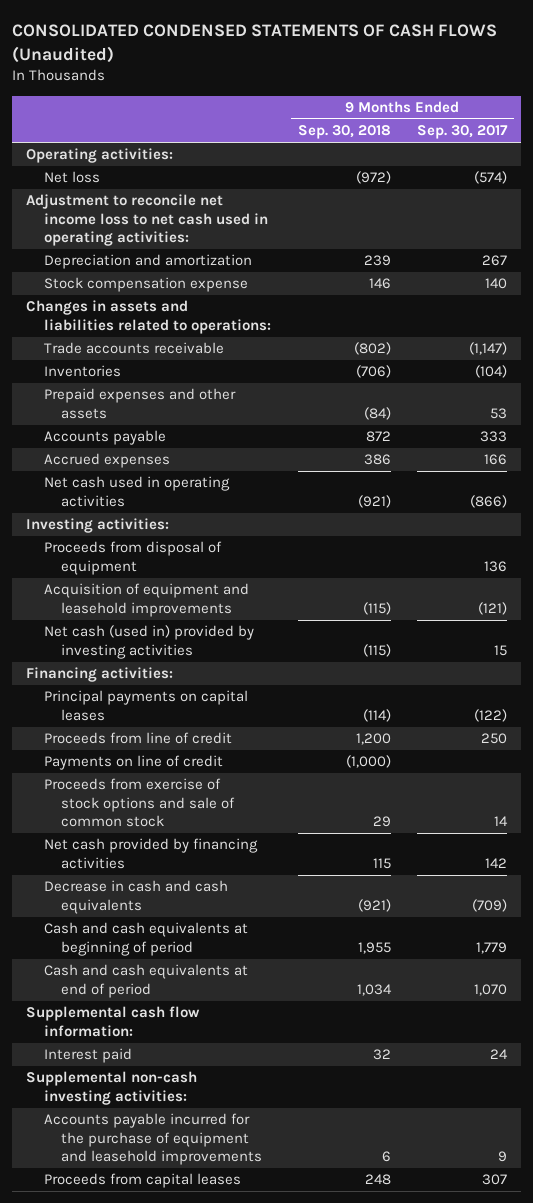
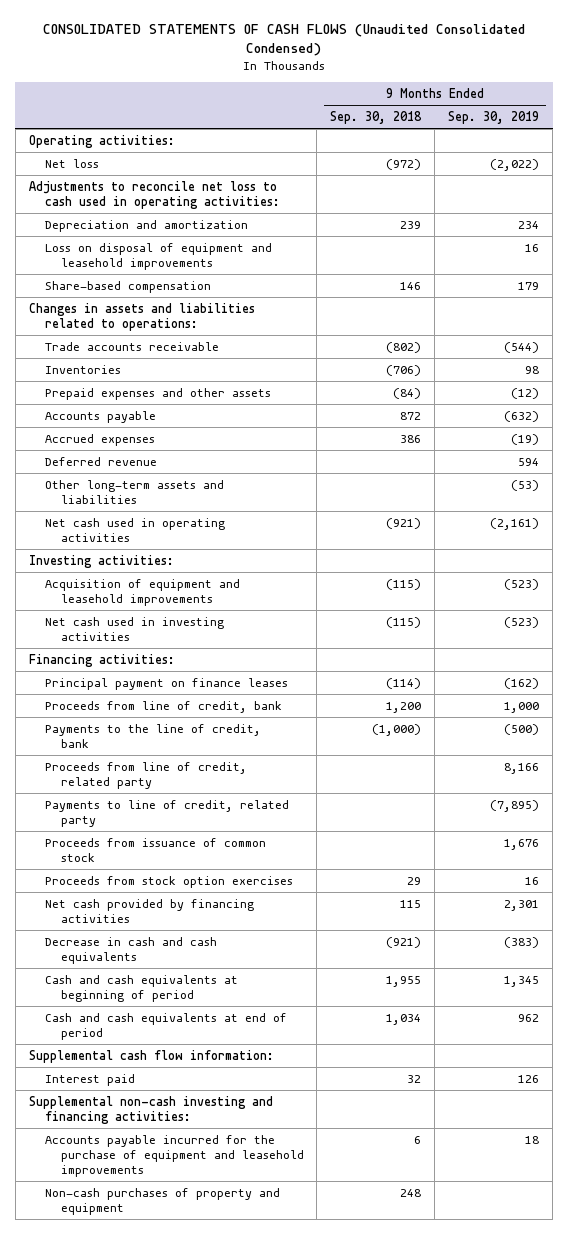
- CONSOLIDATED CONDENSED STATEMENTS OF CASH FLOWS (Unaudited)
+ CONSOLIDATED STATEMENTS OF CASH FLOWS (Unaudited Consolidated Condensed)
- | 9 Months Ended Sep. 30, 2018 | 9 Months Ended Sep. 30, 2017
+ | 9 Months Ended Sep. 30, 2018 | 9 Months Ended Sep. 30, 2019
- Adjustment to reconcile net income loss to net cash used in operating activities:
+ Adjustments to reconcile net loss to cash used in operating activities:
- Stock compensation expense | 146 | 140
+ Loss on disposal of equipment and leasehold improvements | | 16
+ Share-based compensation | 146 | 179
+ Deferred revenue | | 594
+ Other long-term assets and liabilities | | (53)
- Proceeds from disposal of equipment | | 136
- Net cash (used in) provided by investing activities | (115) | 15
+ Net cash used in investing activities | (115) | (523)
- Principal payments on capital leases | (114) | (122)
- Proceeds from line of credit | 1,200 | 250
- Payments on line of credit | (1,000) |
- Proceeds from exercise of stock options and sale of common stock | 29 | 14
+ Principal payment on finance leases | (114) | (162)
+ Proceeds from line of credit, bank | 1,200 | 1,000
+ Payments to the line of credit, bank | (1,000) | (500)
+ Proceeds from line of credit, related party | | 8,166
+ Payments to line of credit, related party | | (7,895)
+ Proceeds from issuance of common stock | | 1,676
+ Proceeds from stock option exercises | 29 | 16
- Supplemental non-cash investing activities:
+ Supplemental non-cash investing and financing activities:
- Proceeds from capital leases | 248 | 307
+ Non-cash purchases of property and equipment | 248 |

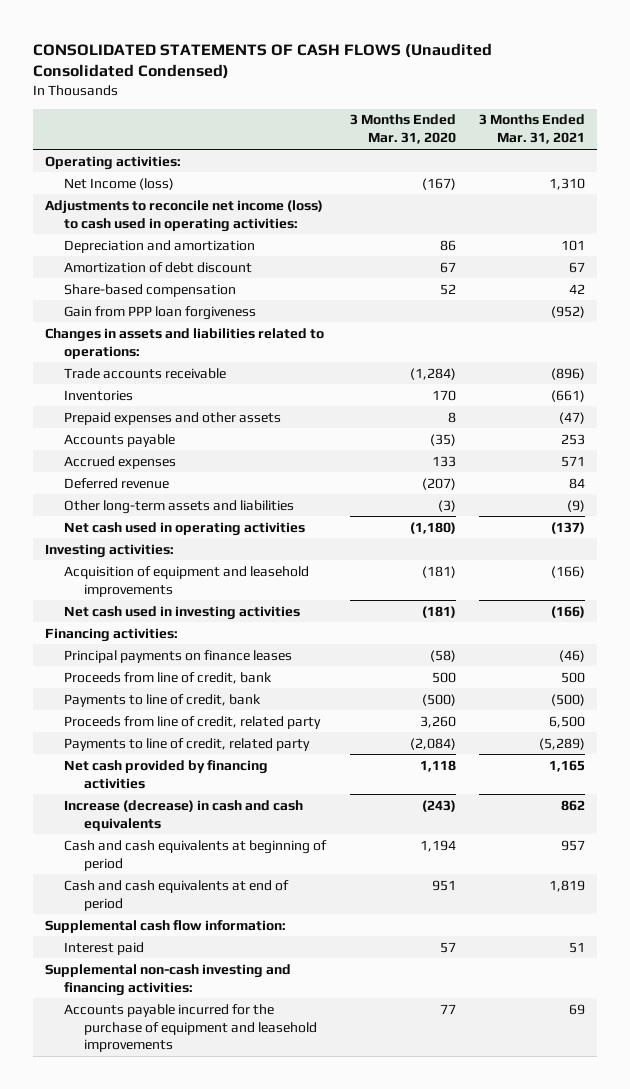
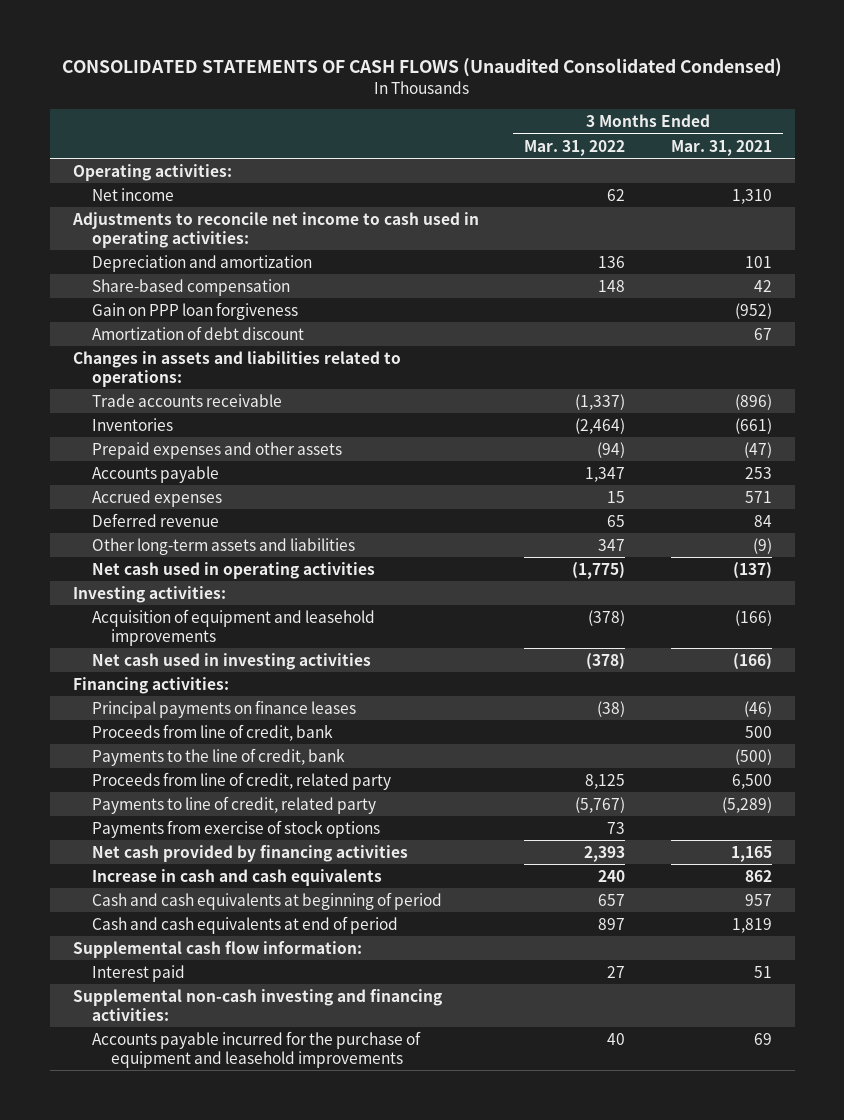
- | 3 Months Ended Mar. 31, 2020 | 3 Months Ended Mar. 31, 2021
+ | 3 Months Ended Mar. 31, 2022 | 3 Months Ended Mar. 31, 2021
- Net Income (loss) | (167) | 1,310
- Adjustments to reconcile net income (loss) to cash used in operating activities:
+ Net income | 62 | 1,310
+ Adjustments to reconcile net income to cash used in operating activities:
- Gain from PPP loan forgiveness | | (952)
+ Gain on PPP loan forgiveness | | (952)
moved down: Amortization of debt discount | | 67
- Payments to line of credit, bank | (500) | (500)
+ Payments to the line of credit, bank | | (500)
+ Payments from exercise of stock options | 73 |
- Increase (decrease) in cash and cash equivalents | (243) | 862
+ Increase in cash and cash equivalents | 240 | 862

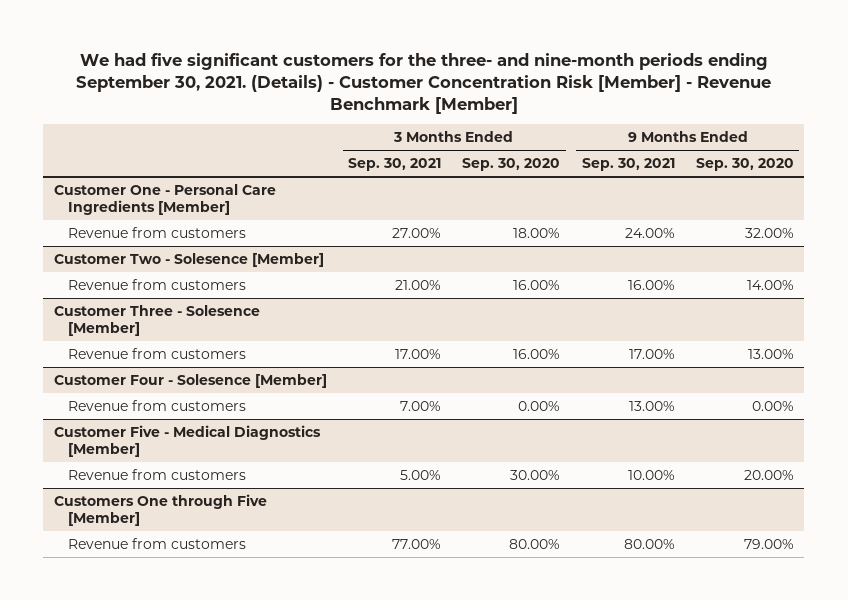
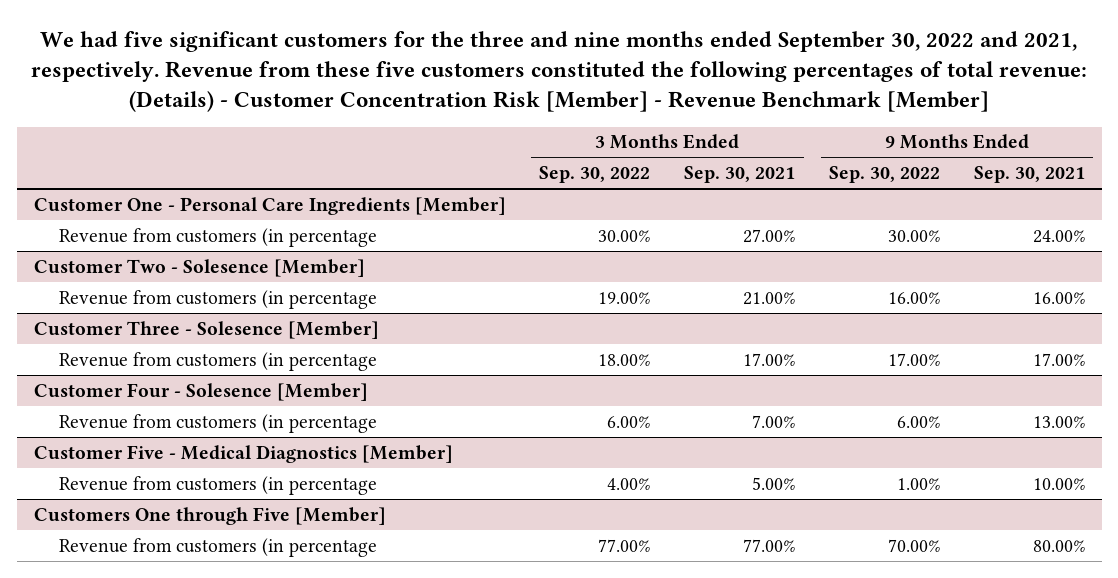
- We had five significant customers for the three- and nine-month periods ending September 30, 2021. (Details) - Customer Concentration Risk [Member] - Revenue Benchmark [Member]
+ We had five significant customers for the three and nine months ended September 30, 2022 and 2021, respectively. Revenue from these five customers constituted the following percentages of total revenue: (Details) - Customer Concentration Risk [Member] - Revenue Benchmark [Member]
- | 3 Months Ended Sep. 30, 2021 | 3 Months Ended Sep. 30, 2020 | 9 Months Ended Sep. 30, 2021 | 9 Months Ended Sep. 30, 2020
+ | 3 Months Ended Sep. 30, 2022 | 3 Months Ended Sep. 30, 2021 | 9 Months Ended Sep. 30, 2022 | 9 Months Ended Sep. 30, 2021
@ Customer One - Personal Care Ingredients [Member]
- Revenue from customers | 27.00% | 18.00% | 24.00% | 32.00%
+ Revenue from customers (in percentage | 30.00% | 27.00% | 30.00% | 24.00%
@ Customer Two - Solesence [Member]
- Revenue from customers | 21.00% | 16.00% | 16.00% | 14.00%
+ Revenue from customers (in percentage | 19.00% | 21.00% | 16.00% | 16.00%
@ Customer Three - Solesence [Member]
- Revenue from customers | 17.00% | 16.00% | 17.00% | 13.00%
+ Revenue from customers (in percentage | 18.00% | 17.00% | 17.00% | 17.00%
@ Customer Four - Solesence [Member]
- Revenue from customers | 7.00% | 0.00% | 13.00% | 0.00%
+ Revenue from customers (in percentage | 6.00% | 7.00% | 6.00% | 13.00%
@ Customer Five - Medical Diagnostics [Member]
- Revenue from customers | 5.00% | 30.00% | 10.00% | 20.00%
+ Revenue from customers (in percentage | 4.00% | 5.00% | 1.00% | 10.00%
@ Customers One through Five [Member]
- Revenue from customers | 77.00% | 80.00% | 80.00% | 79.00%
+ Revenue from customers (in percentage | 77.00% | 77.00% | 70.00% | 80.00%

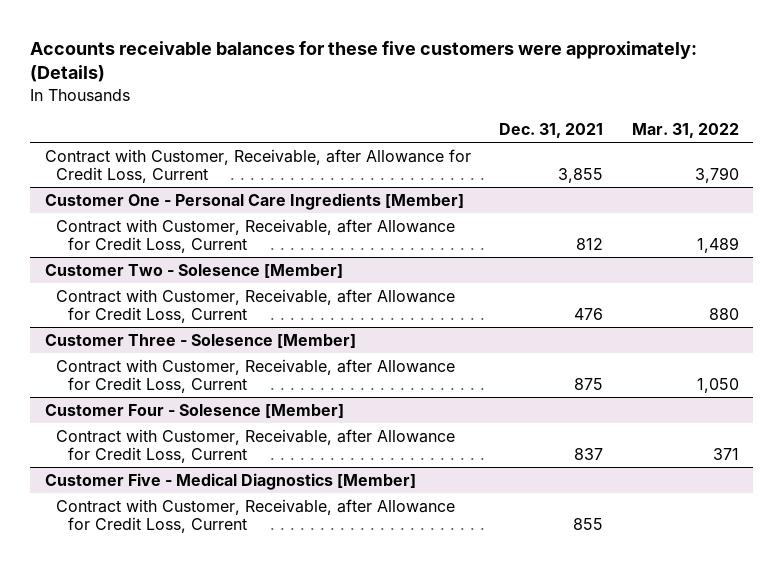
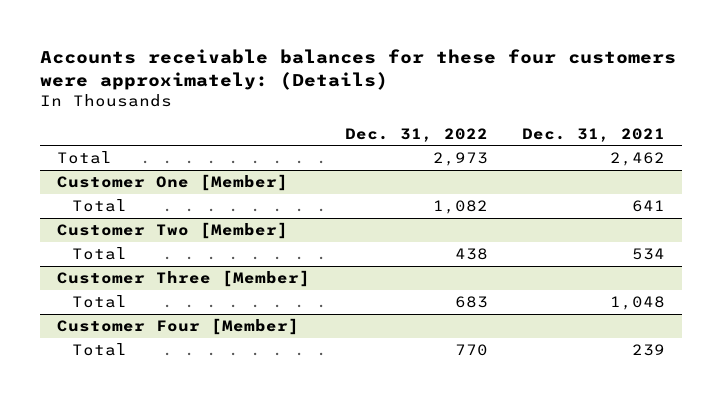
- Accounts receivable balances for these five customers were approximately: (Details)
+ Accounts receivable balances for these four customers were approximately: (Details)
- | Dec. 31, 2021 | Mar. 31, 2022
+ | Dec. 31, 2022 | Dec. 31, 2021
- Contract with Customer, Receivable, after Allowance for Credit Loss, Current | 3,855 | 3,790
- Customer One - Personal Care Ingredients [Member]
- Contract with Customer, Receivable, after Allowance for Credit Loss, Current | 812 | 1,489
- Customer Two - Solesence [Member]
- Contract with Customer, Receivable, after Allowance for Credit Loss, Current | 476 | 880
- Customer Three - Solesence [Member]
- Contract with Customer, Receivable, after Allowance for Credit Loss, Current | 875 | 1,050
- Customer Four - Solesence [Member]
- Contract with Customer, Receivable, after Allowance for Credit Loss, Current | 837 | 371
- Customer Five - Medical Diagnostics [Member]
- Contract with Customer, Receivable, after Allowance for Credit Loss, Current | 855 |
+ Total | 2,973 | 2,462
+ Customer One [Member]
+ Total | 1,082 | 641
+ Customer Two [Member]
+ Total | 438 | 534
+ Customer Three [Member]
+ Total | 683 | 1,048
+ Customer Four [Member]
+ Total | 770 | 239

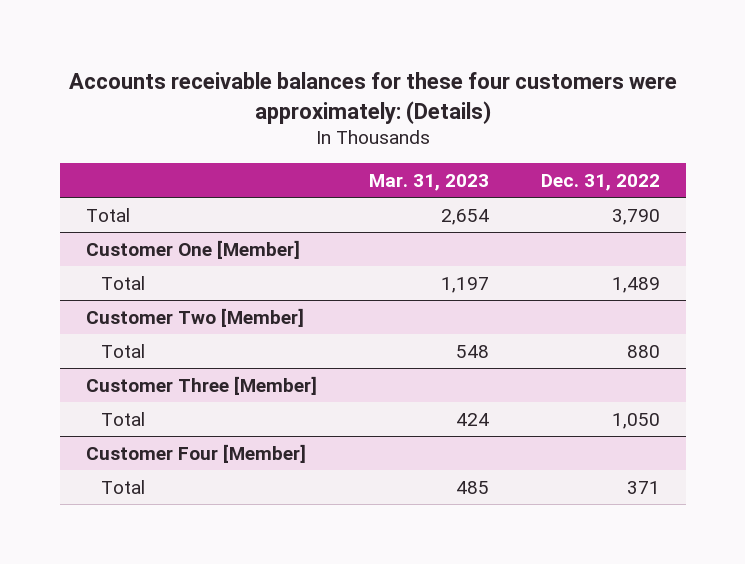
- | Dec. 31, 2022 | Dec. 31, 2021
+ | Mar. 31, 2023 | Dec. 31, 2022
- Total | 2,973 | 2,462
+ Total | 2,654 | 3,790
@ Customer One [Member]
- Total | 1,082 | 641
+ Total | 1,197 | 1,489
@ Customer Two [Member]
- Total | 438 | 534
+ Total | 548 | 880
@ Customer Three [Member]
- Total | 683 | 1,048
+ Total | 424 | 1,050
@ Customer Four [Member]
- Total | 770 | 239
+ Total | 485 | 371

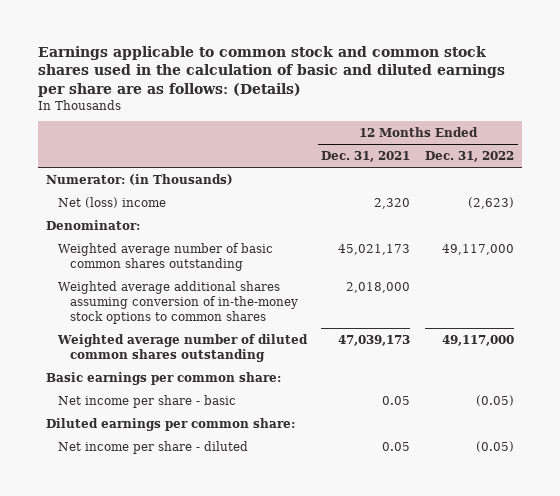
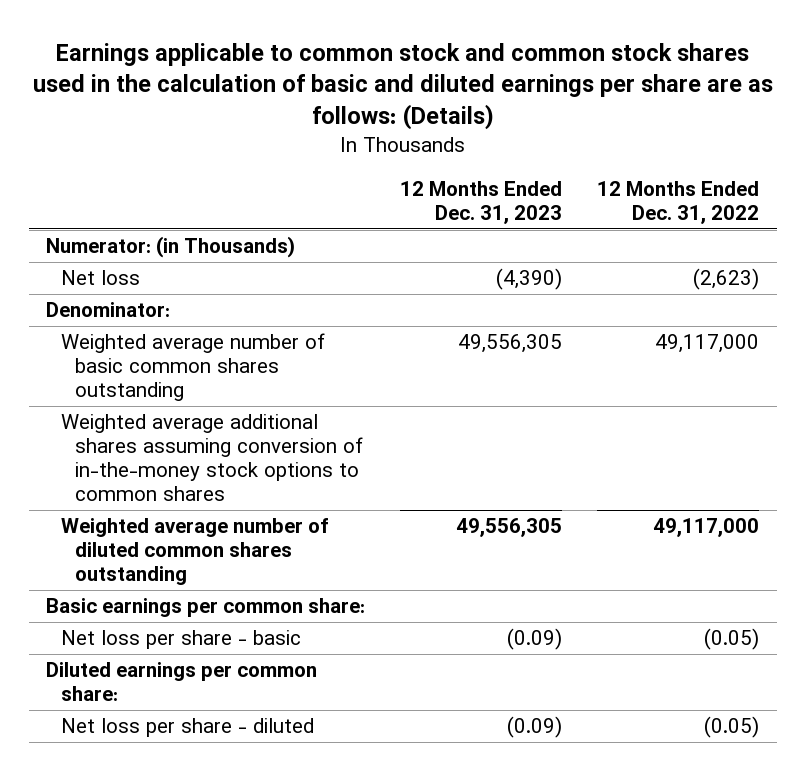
- | 12 Months Ended Dec. 31, 2021 | 12 Months Ended Dec. 31, 2022
+ | 12 Months Ended Dec. 31, 2023 | 12 Months Ended Dec. 31, 2022
- Net (loss) income | 2,320 | (2,623)
+ Net loss | (4,390) | (2,623)
- Net income per share - basic | 0.05 | (0.05)
+ Net loss per share - basic | (0.09) | (0.05)
- Net income per share - diluted | 0.05 | (0.05)
+ Net loss per share - diluted | (0.09) | (0.05)

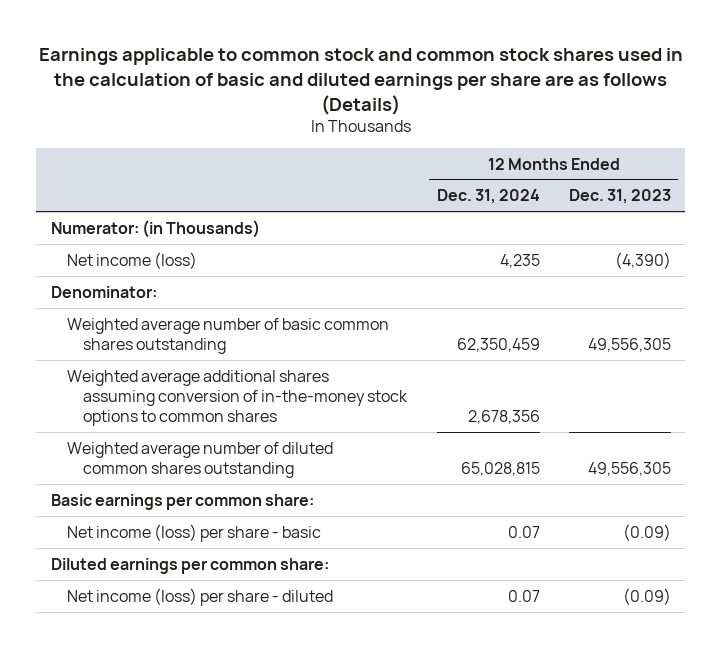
- Earnings applicable to common stock and common stock shares used in the calculation of basic and diluted earnings per share are as follows: (Details)
+ Earnings applicable to common stock and common stock shares used in the calculation of basic and diluted earnings per share are as follows (Details)
- | 12 Months Ended Dec. 31, 2023 | 12 Months Ended Dec. 31, 2022
+ | 12 Months Ended Dec. 31, 2024 | 12 Months Ended Dec. 31, 2023
- Net loss | (4,390) | (2,623)
+ Net income (loss) | 4,235 | (4,390)
- Net loss per share - basic | (0.09) | (0.05)
+ Net income (loss) per share - basic | 0.07 | (0.09)
- Net loss per share - diluted | (0.09) | (0.05)
+ Net income (loss) per share - diluted | 0.07 | (0.09)

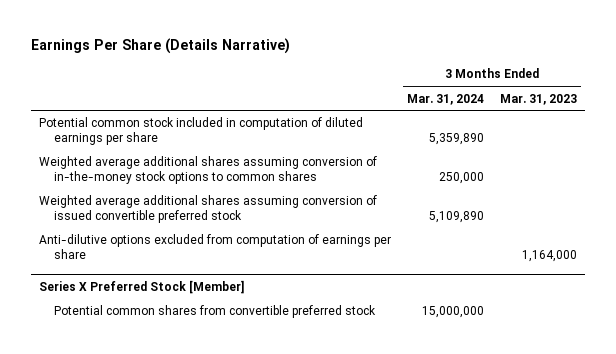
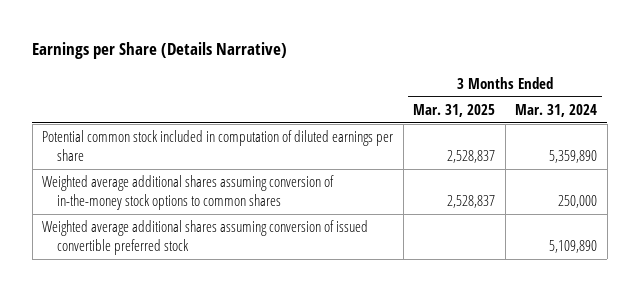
- Earnings Per Share (Details Narrative)
+ Earnings per Share (Details Narrative)
- | 3 Months Ended Mar. 31, 2024 | 3 Months Ended Mar. 31, 2023
+ | 3 Months Ended Mar. 31, 2025 | 3 Months Ended Mar. 31, 2024
- Anti-dilutive options excluded from computation of earnings per share | | 1,164,000
- Series X Preferred Stock [Member]
- Potential common shares from convertible preferred stock | 15,000,000 |

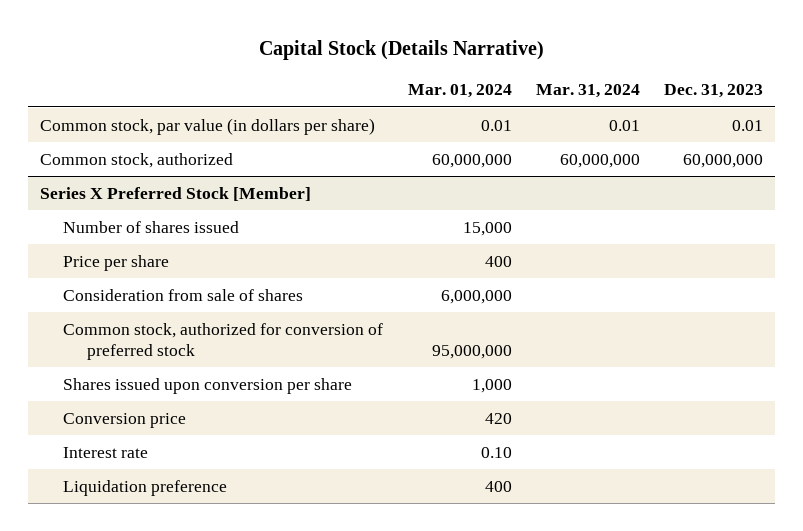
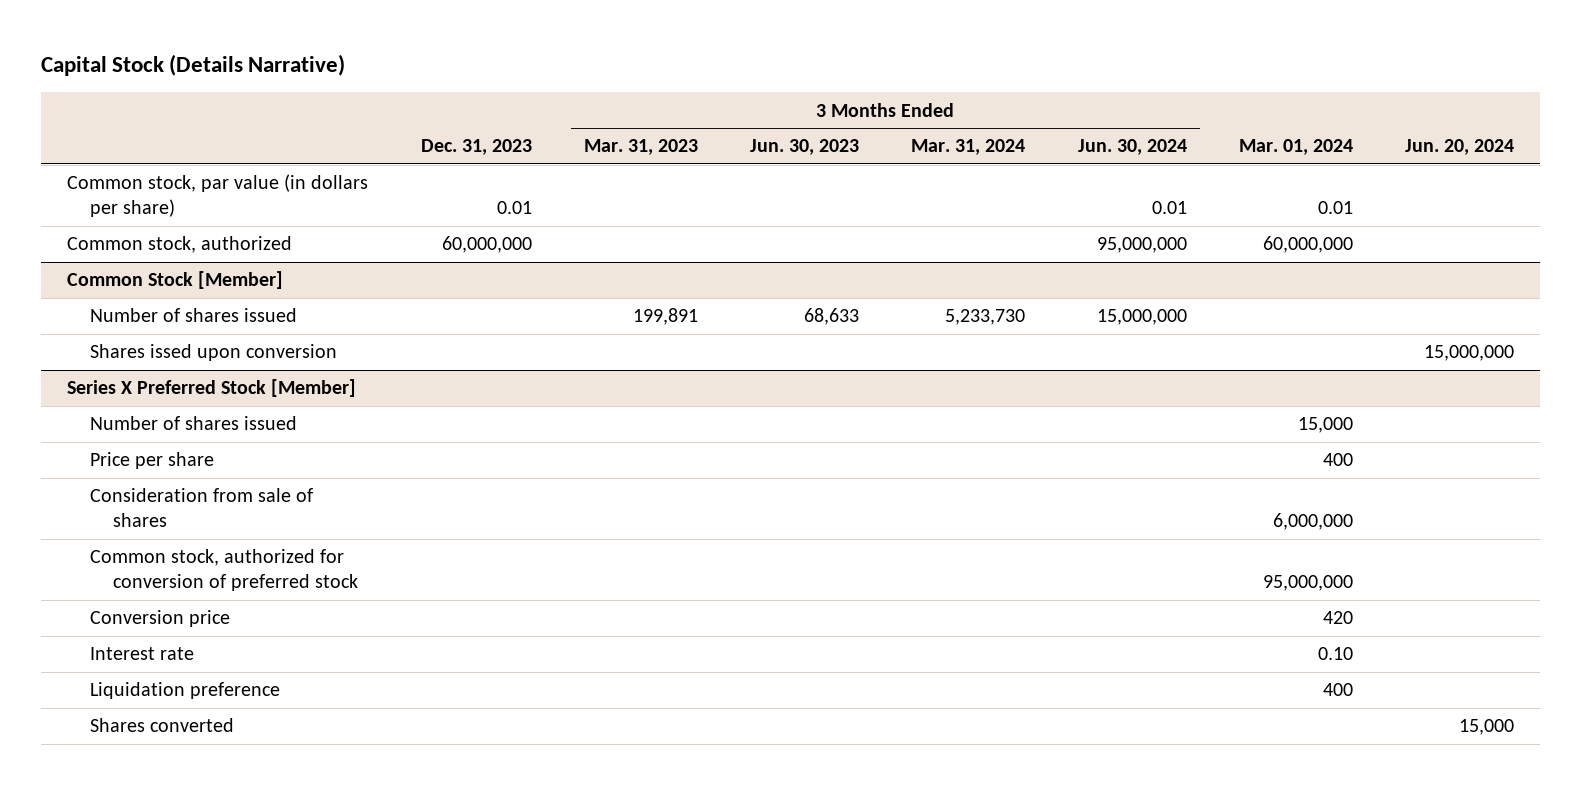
- | Mar. 01, 2024 | Mar. 31, 2024 | Dec. 31, 2023
+ | Dec. 31, 2023 | 3 Months Ended Mar. 31, 2023 | 3 Months Ended Jun. 30, 2023 | 3 Months Ended Mar. 31, 2024 | 3 Months Ended Jun. 30, 2024 | Mar. 01, 2024 | Jun. 20, 2024
+ Common Stock [Member]
+ Number of shares issued | | 199,891 | 68,633 | 5,233,730 | 15,000,000 | |
+ Shares issed upon conversion | | | | | | | 15,000,000
@ Series X Preferred Stock [Member]
- Shares issued upon conversion per share | 1,000 | |
+ Shares converted | | | | | | | 15,000

